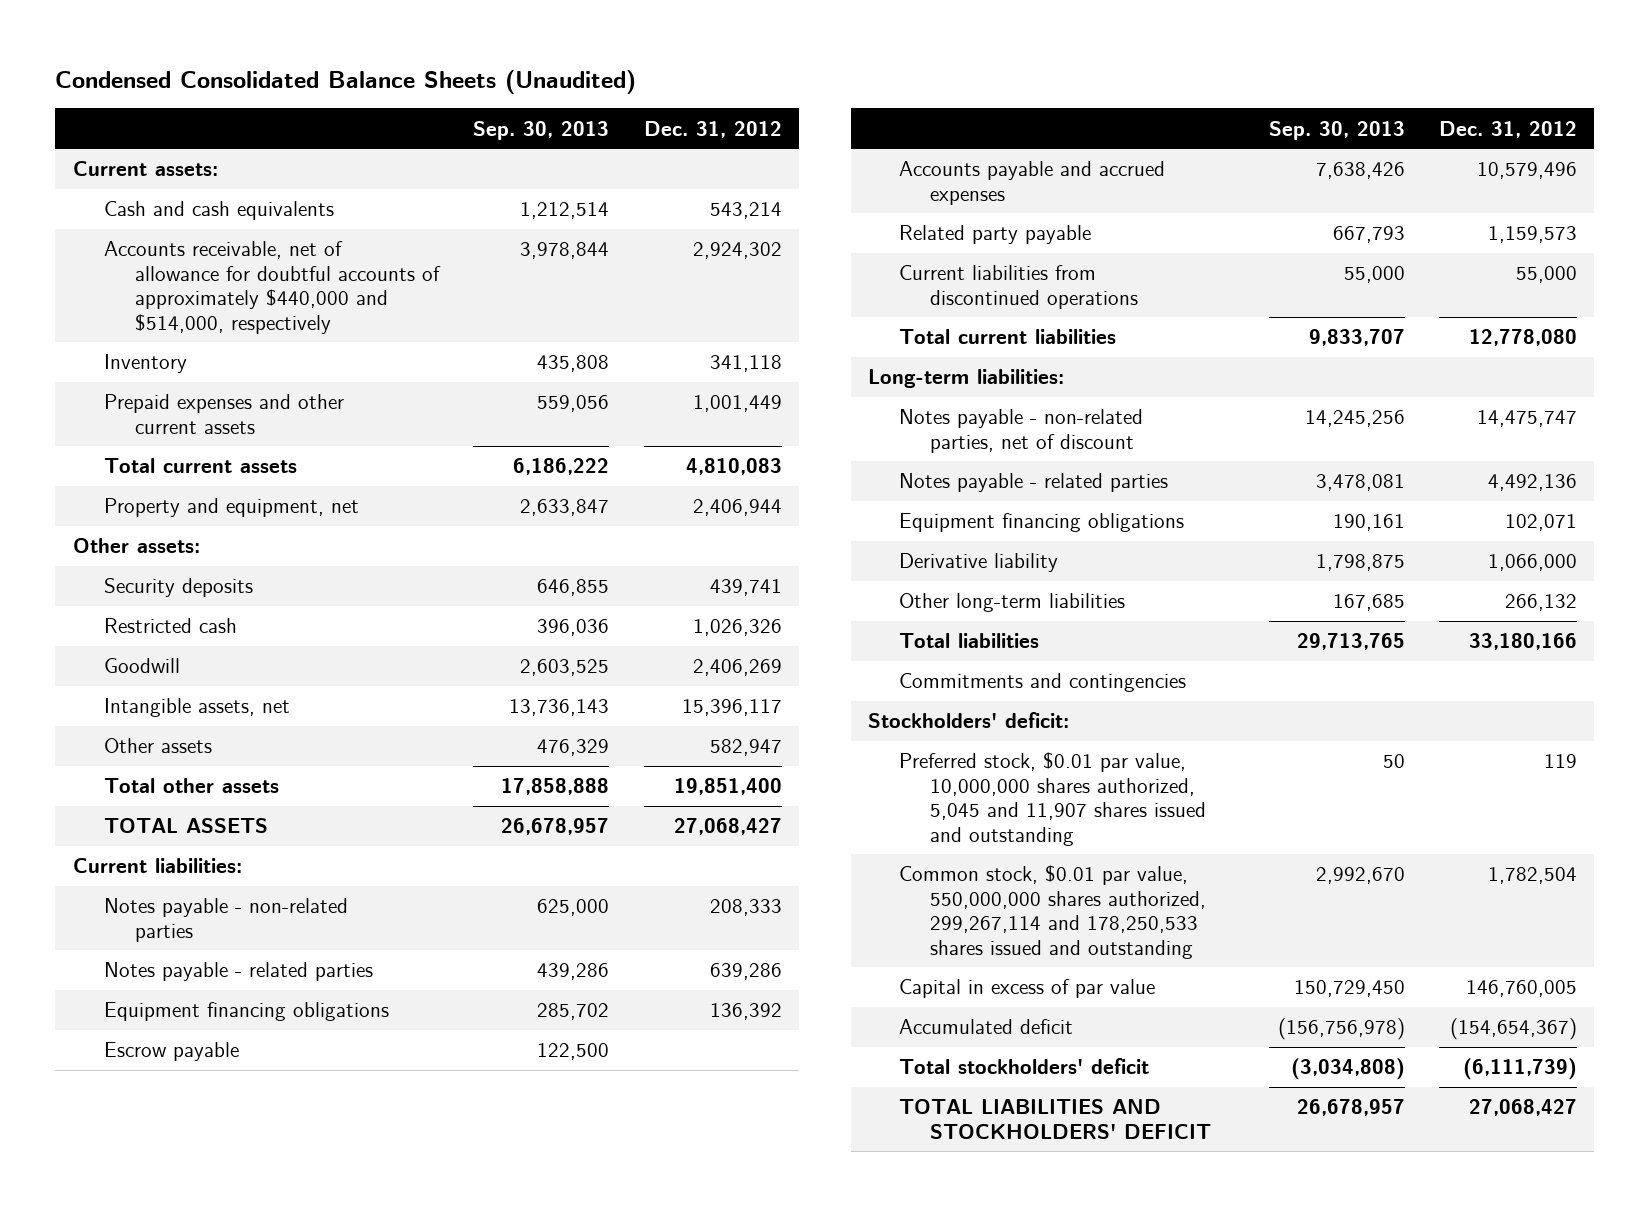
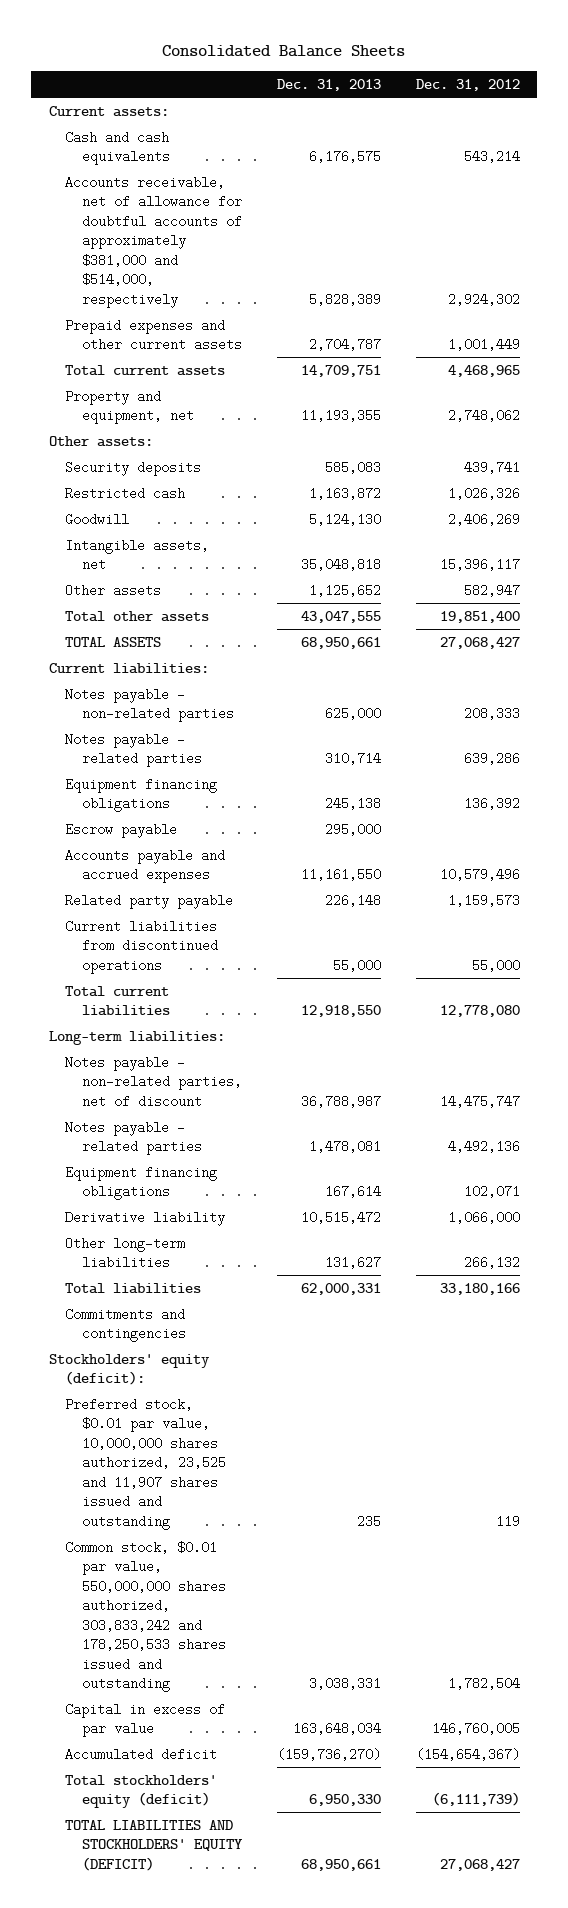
- Condensed Consolidated Balance Sheets (Unaudited)
+ Consolidated Balance Sheets
- | Sep. 30, 2013 | Dec. 31, 2012
+ | Dec. 31, 2013 | Dec. 31, 2012
- Accounts receivable, net of allowance for doubtful accounts of approximately $440,000 and $514,000, respectively | 3,978,844 | 2,924,302
- Inventory | 435,808 | 341,118
+ Accounts receivable, net of allowance for doubtful accounts of approximately $381,000 and $514,000, respectively | 5,828,389 | 2,924,302
- Total current assets | 6,186,222 | 4,810,083
- Property and equipment, net | 2,633,847 | 2,406,944
+ Total current assets | 14,709,751 | 4,468,965
+ Property and equipment, net | 11,193,355 | 2,748,062
- Stockholders' deficit:
- Preferred stock, $0.01 par value, 10,000,000 shares authorized, 5,045 and 11,907 shares issued and outstanding | 50 | 119
- Common stock, $0.01 par value, 550,000,000 shares authorized, 299,267,114 and 178,250,533 shares issued and outstanding | 2,992,670 | 1,782,504
+ Stockholders' equity (deficit):
+ Preferred stock, $0.01 par value, 10,000,000 shares authorized, 23,525 and 11,907 shares issued and outstanding | 235 | 119
+ Common stock, $0.01 par value, 550,000,000 shares authorized, 303,833,242 and 178,250,533 shares issued and outstanding | 3,038,331 | 1,782,504
- Total stockholders' deficit | (3,034,808) | (6,111,739)
- TOTAL LIABILITIES AND STOCKHOLDERS' DEFICIT | 26,678,957 | 27,068,427
+ Total stockholders' equity (deficit) | 6,950,330 | (6,111,739)
+ TOTAL LIABILITIES AND STOCKHOLDERS' EQUITY (DEFICIT) | 68,950,661 | 27,068,427

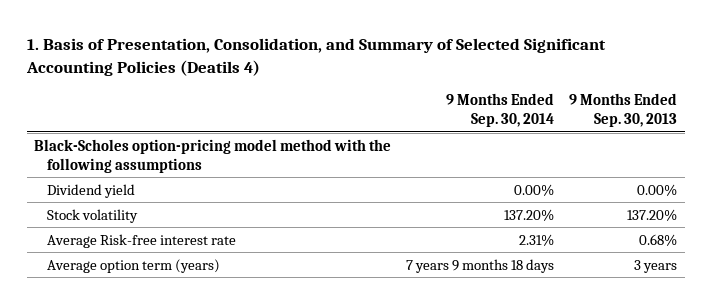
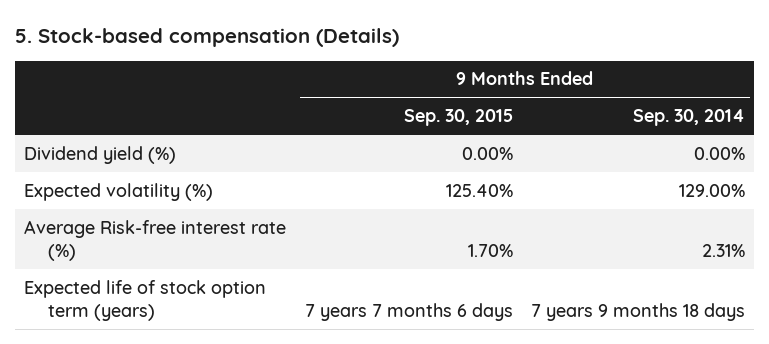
- 1. Basis of Presentation, Consolidation, and Summary of Selected Significant Accounting Policies (Deatils 4)
+ 5. Stock-based compensation (Details)
- | 9 Months Ended Sep. 30, 2014 | 9 Months Ended Sep. 30, 2013
+ | 9 Months Ended Sep. 30, 2015 | 9 Months Ended Sep. 30, 2014
- Black-Scholes option-pricing model method with the following assumptions
- Dividend yield | 0.00% | 0.00%
- Stock volatility | 137.20% | 137.20%
- Average Risk-free interest rate | 2.31% | 0.68%
- Average option term (years) | 7 years 9 months 18 days | 3 years
+ Dividend yield (%) | 0.00% | 0.00%
+ Expected volatility (%) | 125.40% | 129.00%
+ Average Risk-free interest rate (%) | 1.70% | 2.31%
+ Expected life of stock option term (years) | 7 years 7 months 6 days | 7 years 9 months 18 days

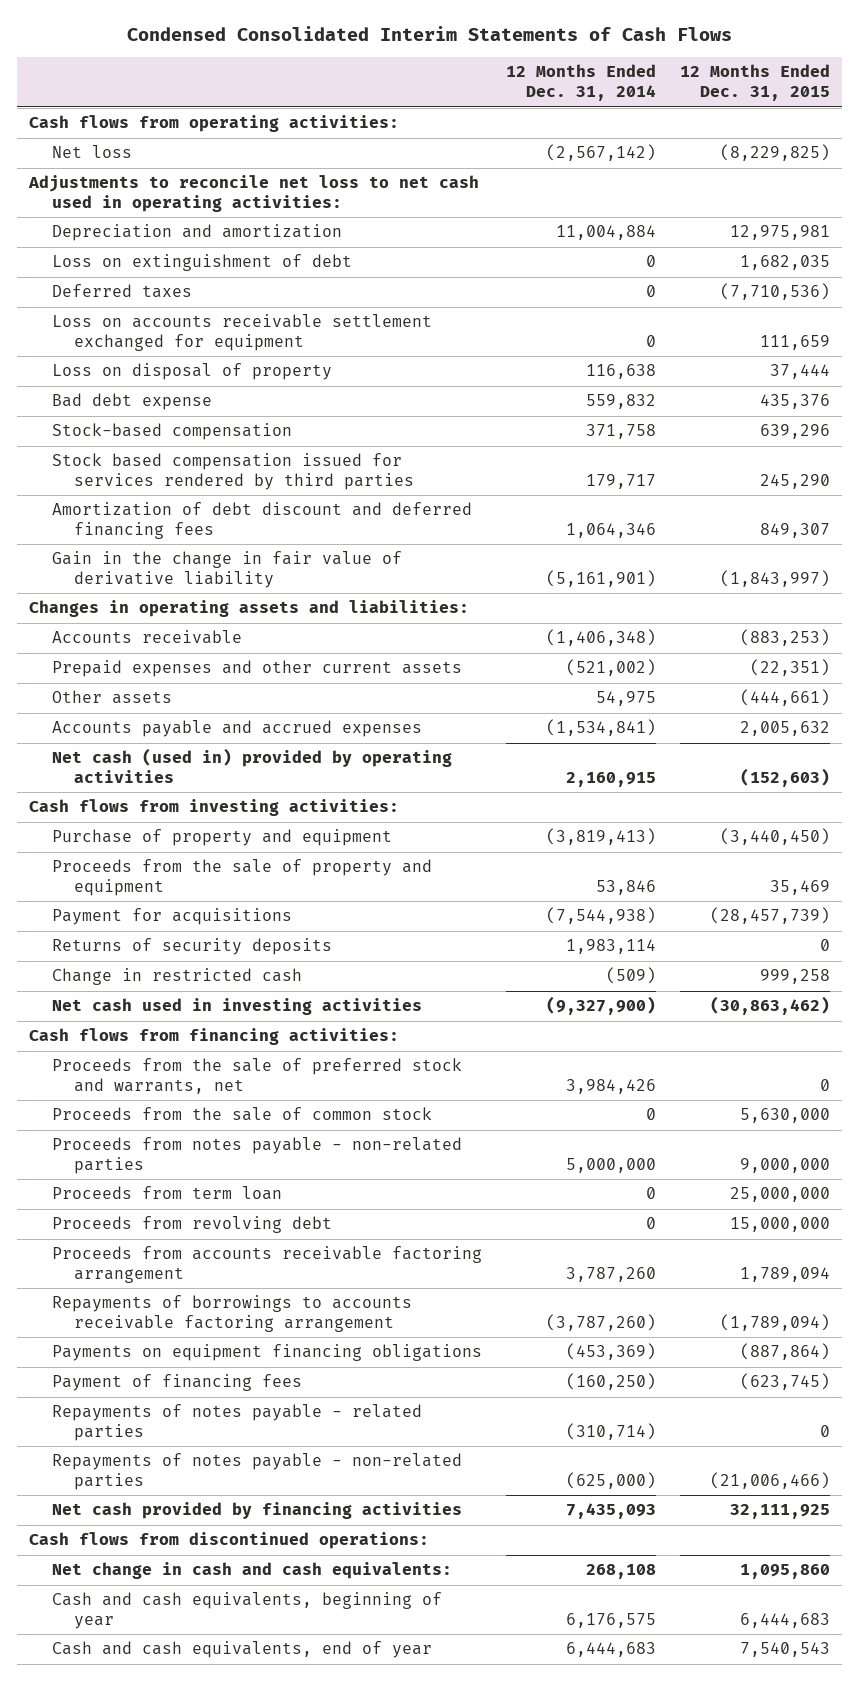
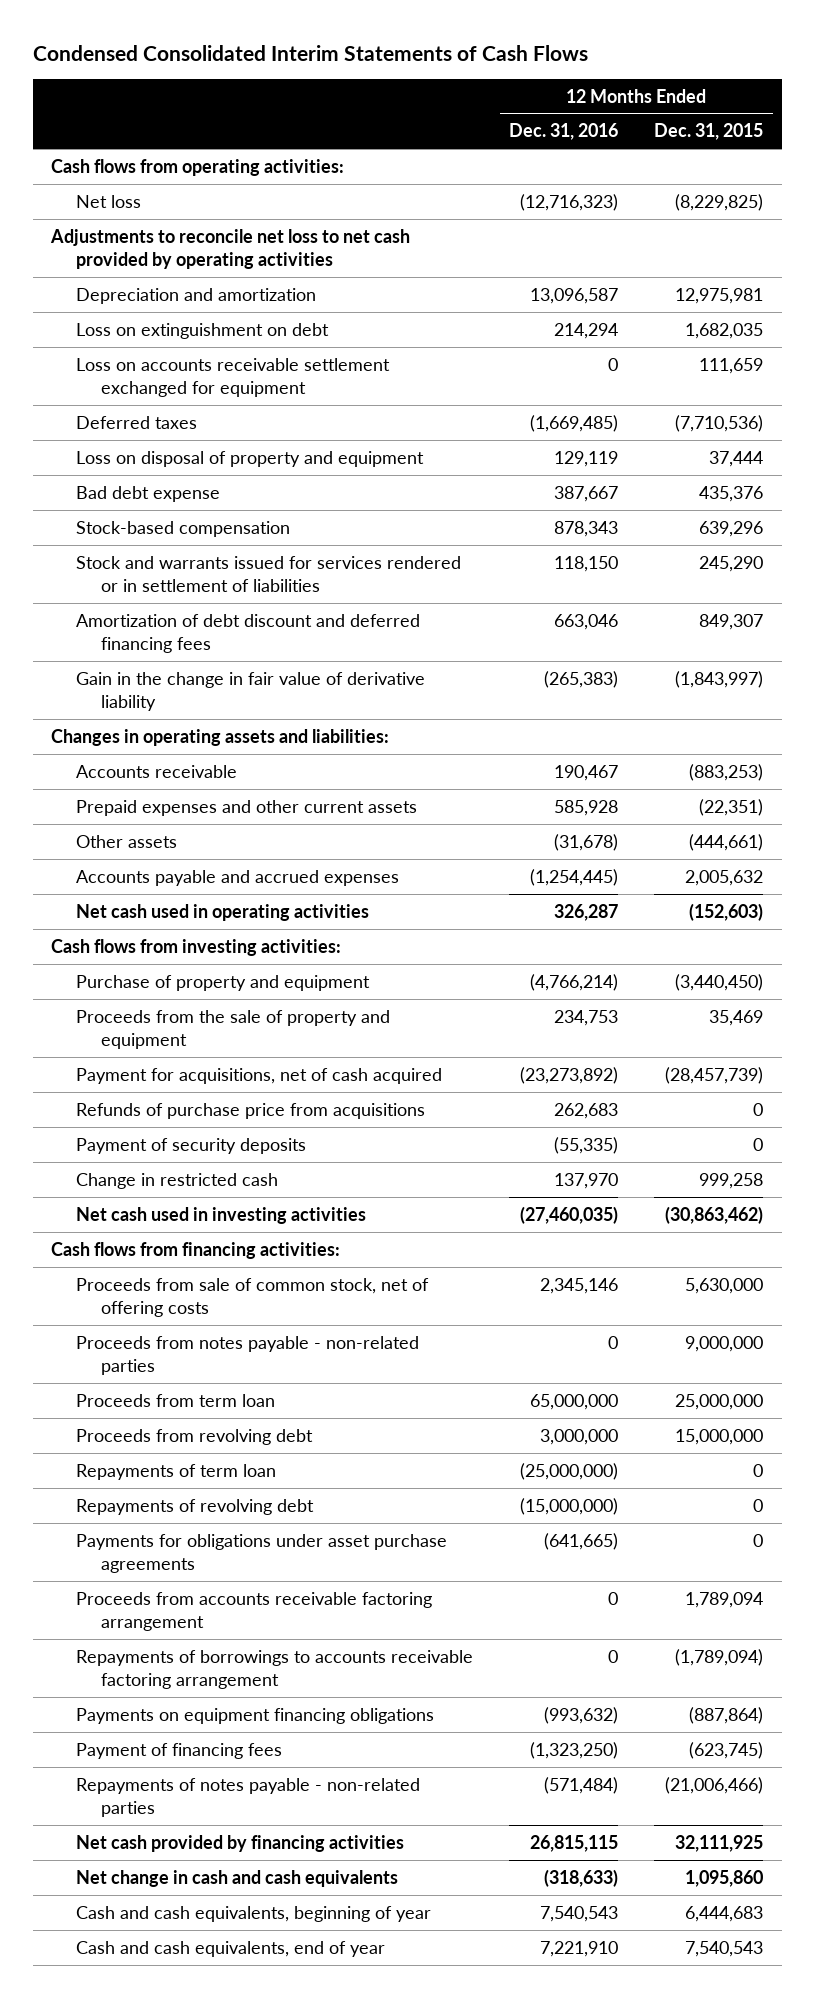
- | 12 Months Ended Dec. 31, 2014 | 12 Months Ended Dec. 31, 2015
+ | 12 Months Ended Dec. 31, 2016 | 12 Months Ended Dec. 31, 2015
- Adjustments to reconcile net loss to net cash used in operating activities:
+ Adjustments to reconcile net loss to net cash provided by operating activities
- Loss on extinguishment of debt | 0 | 1,682,035
+ Loss on extinguishment on debt | 214,294 | 1,682,035
- Loss on disposal of property | 116,638 | 37,444
moved down: Deferred taxes | (1,669,485) | (7,710,536)
+ Loss on disposal of property and equipment | 129,119 | 37,444
- Stock based compensation issued for services rendered by third parties | 179,717 | 245,290
+ Stock and warrants issued for services rendered or in settlement of liabilities | 118,150 | 245,290
- Net cash (used in) provided by operating activities | 2,160,915 | (152,603)
+ Net cash used in operating activities | 326,287 | (152,603)
- Payment for acquisitions | (7,544,938) | (28,457,739)
- Returns of security deposits | 1,983,114 | 0
+ Payment for acquisitions, net of cash acquired | (23,273,892) | (28,457,739)
+ Refunds of purchase price from acquisitions | 262,683 | 0
+ Payment of security deposits | (55,335) | 0
- Proceeds from the sale of preferred stock and warrants, net | 3,984,426 | 0
- Proceeds from the sale of common stock | 0 | 5,630,000
+ Proceeds from sale of common stock, net of offering costs | 2,345,146 | 5,630,000
+ Repayments of term loan | (25,000,000) | 0
+ Repayments of revolving debt | (15,000,000) | 0
+ Payments for obligations under asset purchase agreements | (641,665) | 0
- Repayments of notes payable - related parties | (310,714) | 0
- Cash flows from discontinued operations:
- Net change in cash and cash equivalents: | 268,108 | 1,095,860
+ Net change in cash and cash equivalents | (318,633) | 1,095,860

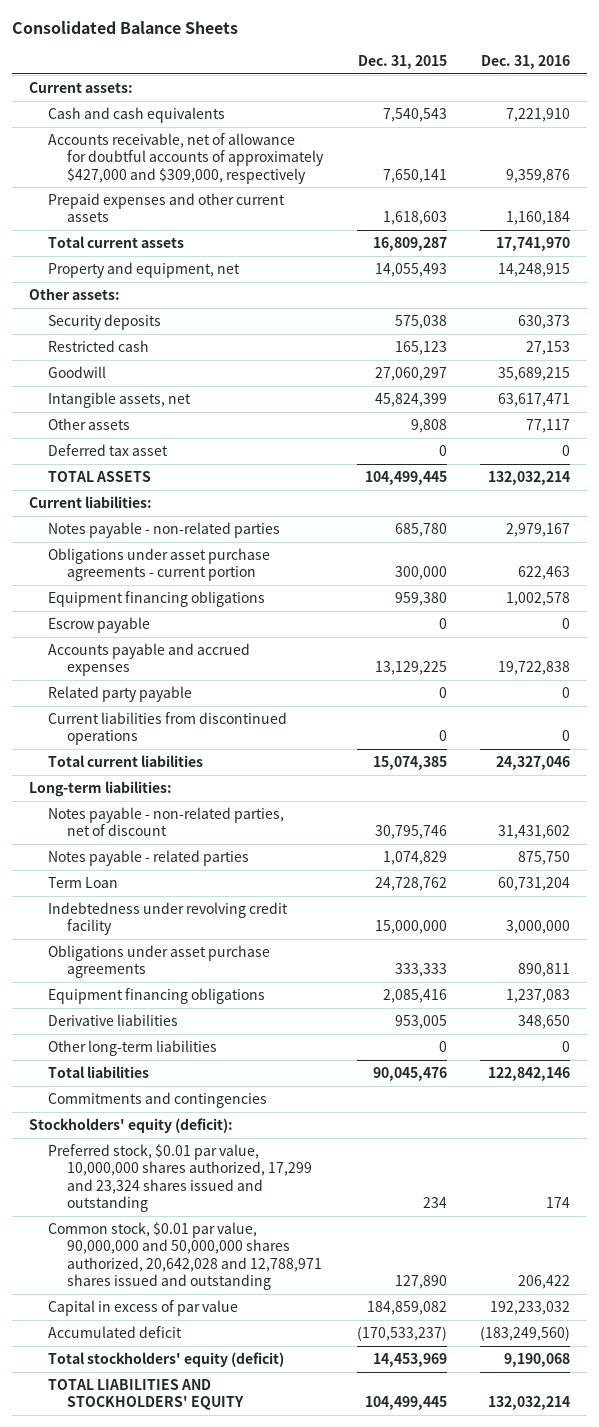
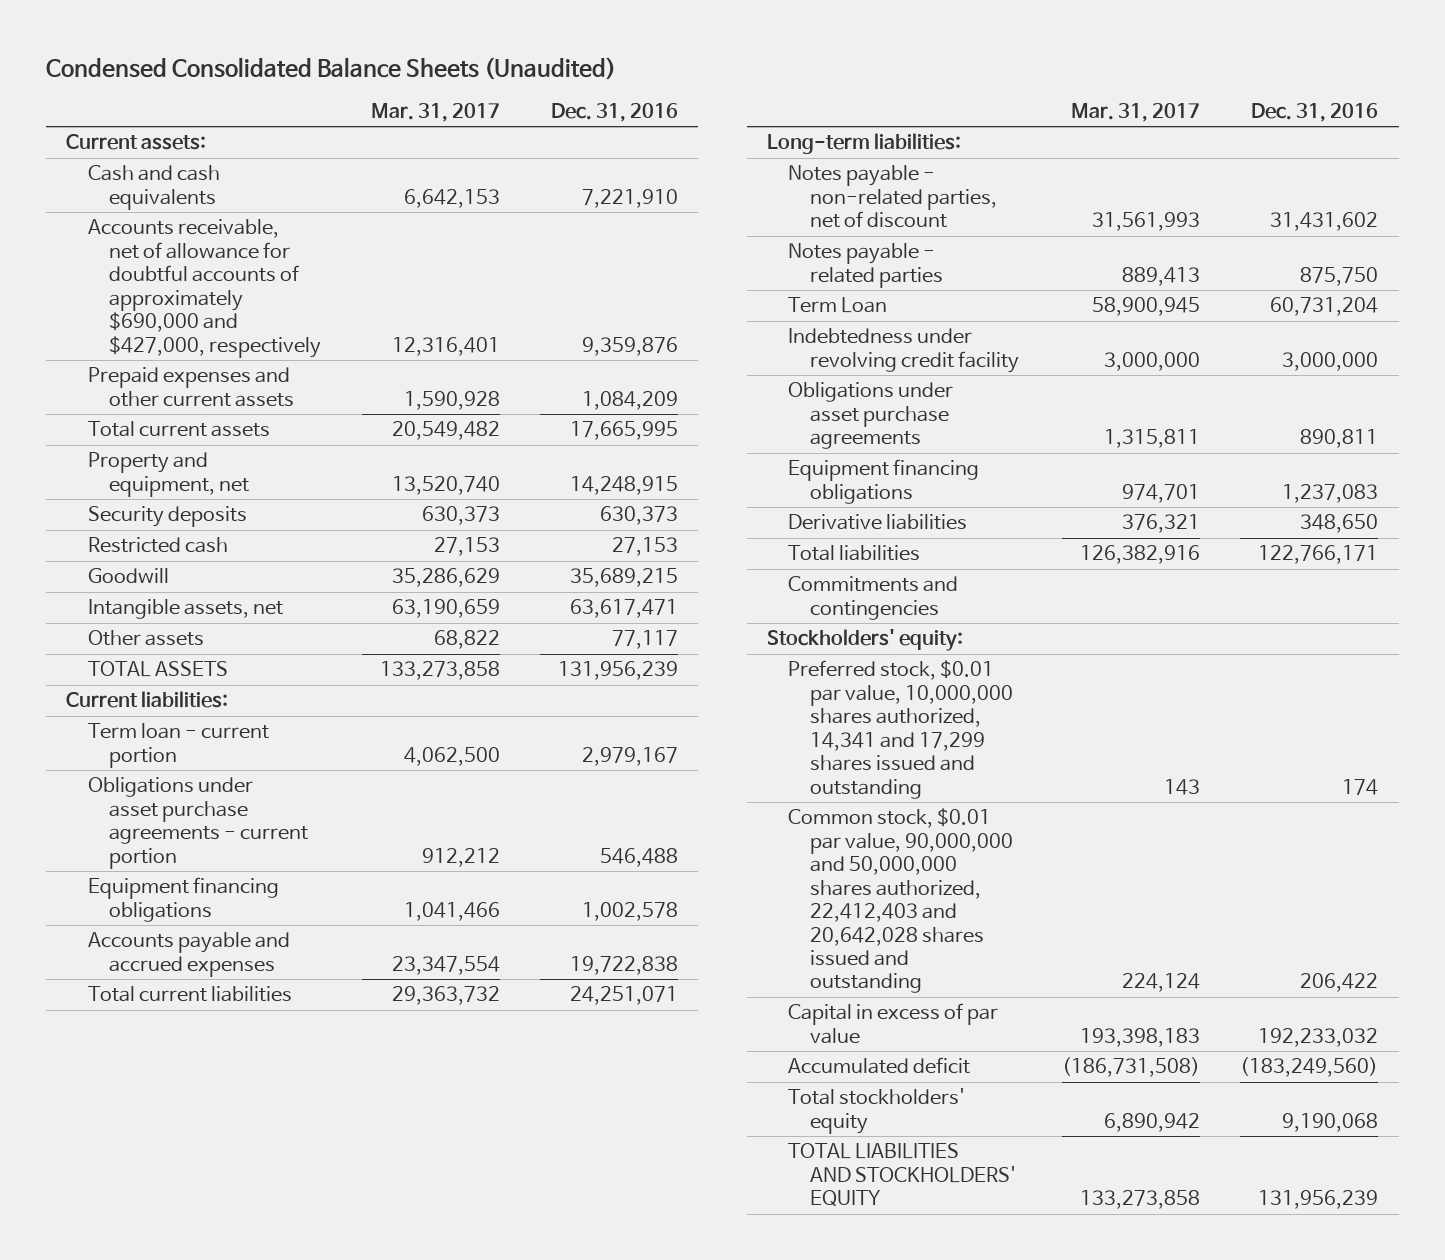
- Consolidated Balance Sheets
+ Condensed Consolidated Balance Sheets (Unaudited)
- | Dec. 31, 2015 | Dec. 31, 2016
+ | Mar. 31, 2017 | Dec. 31, 2016
- Accounts receivable, net of allowance for doubtful accounts of approximately $427,000 and $309,000, respectively | 7,650,141 | 9,359,876
- Prepaid expenses and other current assets | 1,618,603 | 1,160,184
- Total current assets | 16,809,287 | 17,741,970
+ Accounts receivable, net of allowance for doubtful accounts of approximately $690,000 and $427,000, respectively | 12,316,401 | 9,359,876
+ Prepaid expenses and other current assets | 1,590,928 | 1,084,209
+ Total current assets | 20,549,482 | 17,665,995
- Other assets:
- Deferred tax asset | 0 | 0
- TOTAL ASSETS | 104,499,445 | 132,032,214
+ TOTAL ASSETS | 133,273,858 | 131,956,239
- Notes payable - non-related parties | 685,780 | 2,979,167
- Obligations under asset purchase agreements - current portion | 300,000 | 622,463
+ Term loan - current portion | 4,062,500 | 2,979,167
+ Obligations under asset purchase agreements - current portion | 912,212 | 546,488
- Escrow payable | 0 | 0
- Related party payable | 0 | 0
- Current liabilities from discontinued operations | 0 | 0
- Total current liabilities | 15,074,385 | 24,327,046
+ Total current liabilities | 29,363,732 | 24,251,071
- Other long-term liabilities | 0 | 0
- Total liabilities | 90,045,476 | 122,842,146
+ Total liabilities | 126,382,916 | 122,766,171
- Stockholders' equity (deficit):
- Preferred stock, $0.01 par value, 10,000,000 shares authorized, 17,299 and 23,324 shares issued and outstanding | 234 | 174
- Common stock, $0.01 par value, 90,000,000 and 50,000,000 shares authorized, 20,642,028 and 12,788,971 shares issued and outstanding | 127,890 | 206,422
+ Stockholders' equity:
+ Preferred stock, $0.01 par value, 10,000,000 shares authorized, 14,341 and 17,299 shares issued and outstanding | 143 | 174
+ Common stock, $0.01 par value, 90,000,000 and 50,000,000 shares authorized, 22,412,403 and 20,642,028 shares issued and outstanding | 224,124 | 206,422
- Total stockholders' equity (deficit) | 14,453,969 | 9,190,068
- TOTAL LIABILITIES AND STOCKHOLDERS' EQUITY | 104,499,445 | 132,032,214
+ Total stockholders' equity | 6,890,942 | 9,190,068
+ TOTAL LIABILITIES AND STOCKHOLDERS' EQUITY | 133,273,858 | 131,956,239

